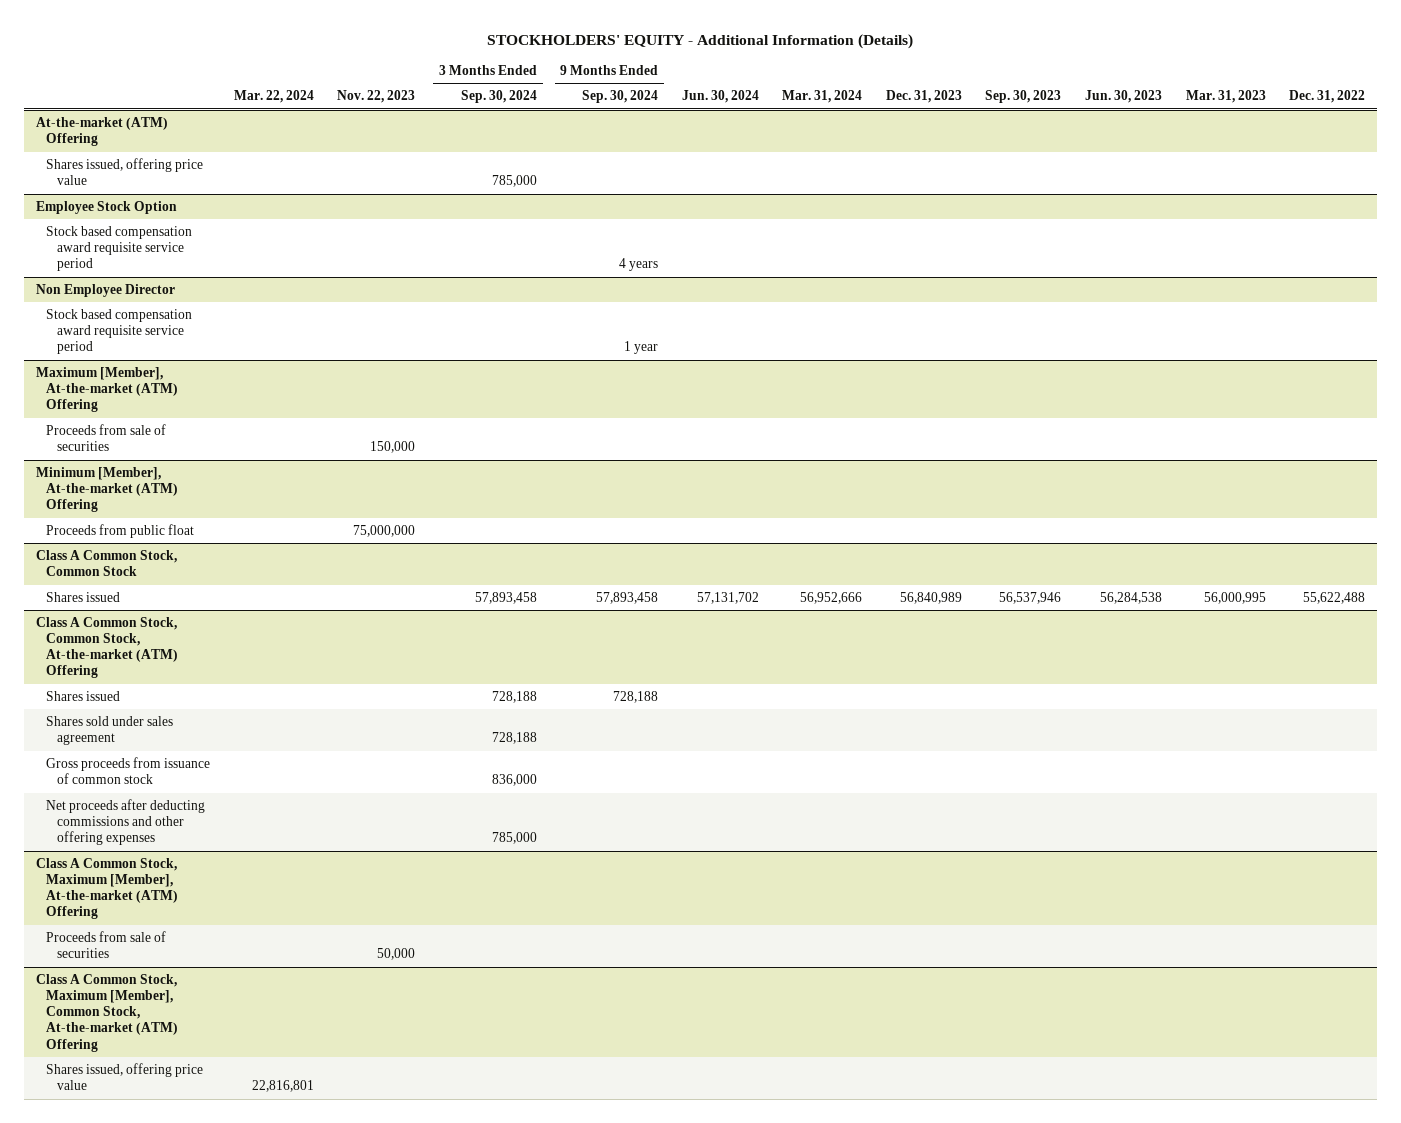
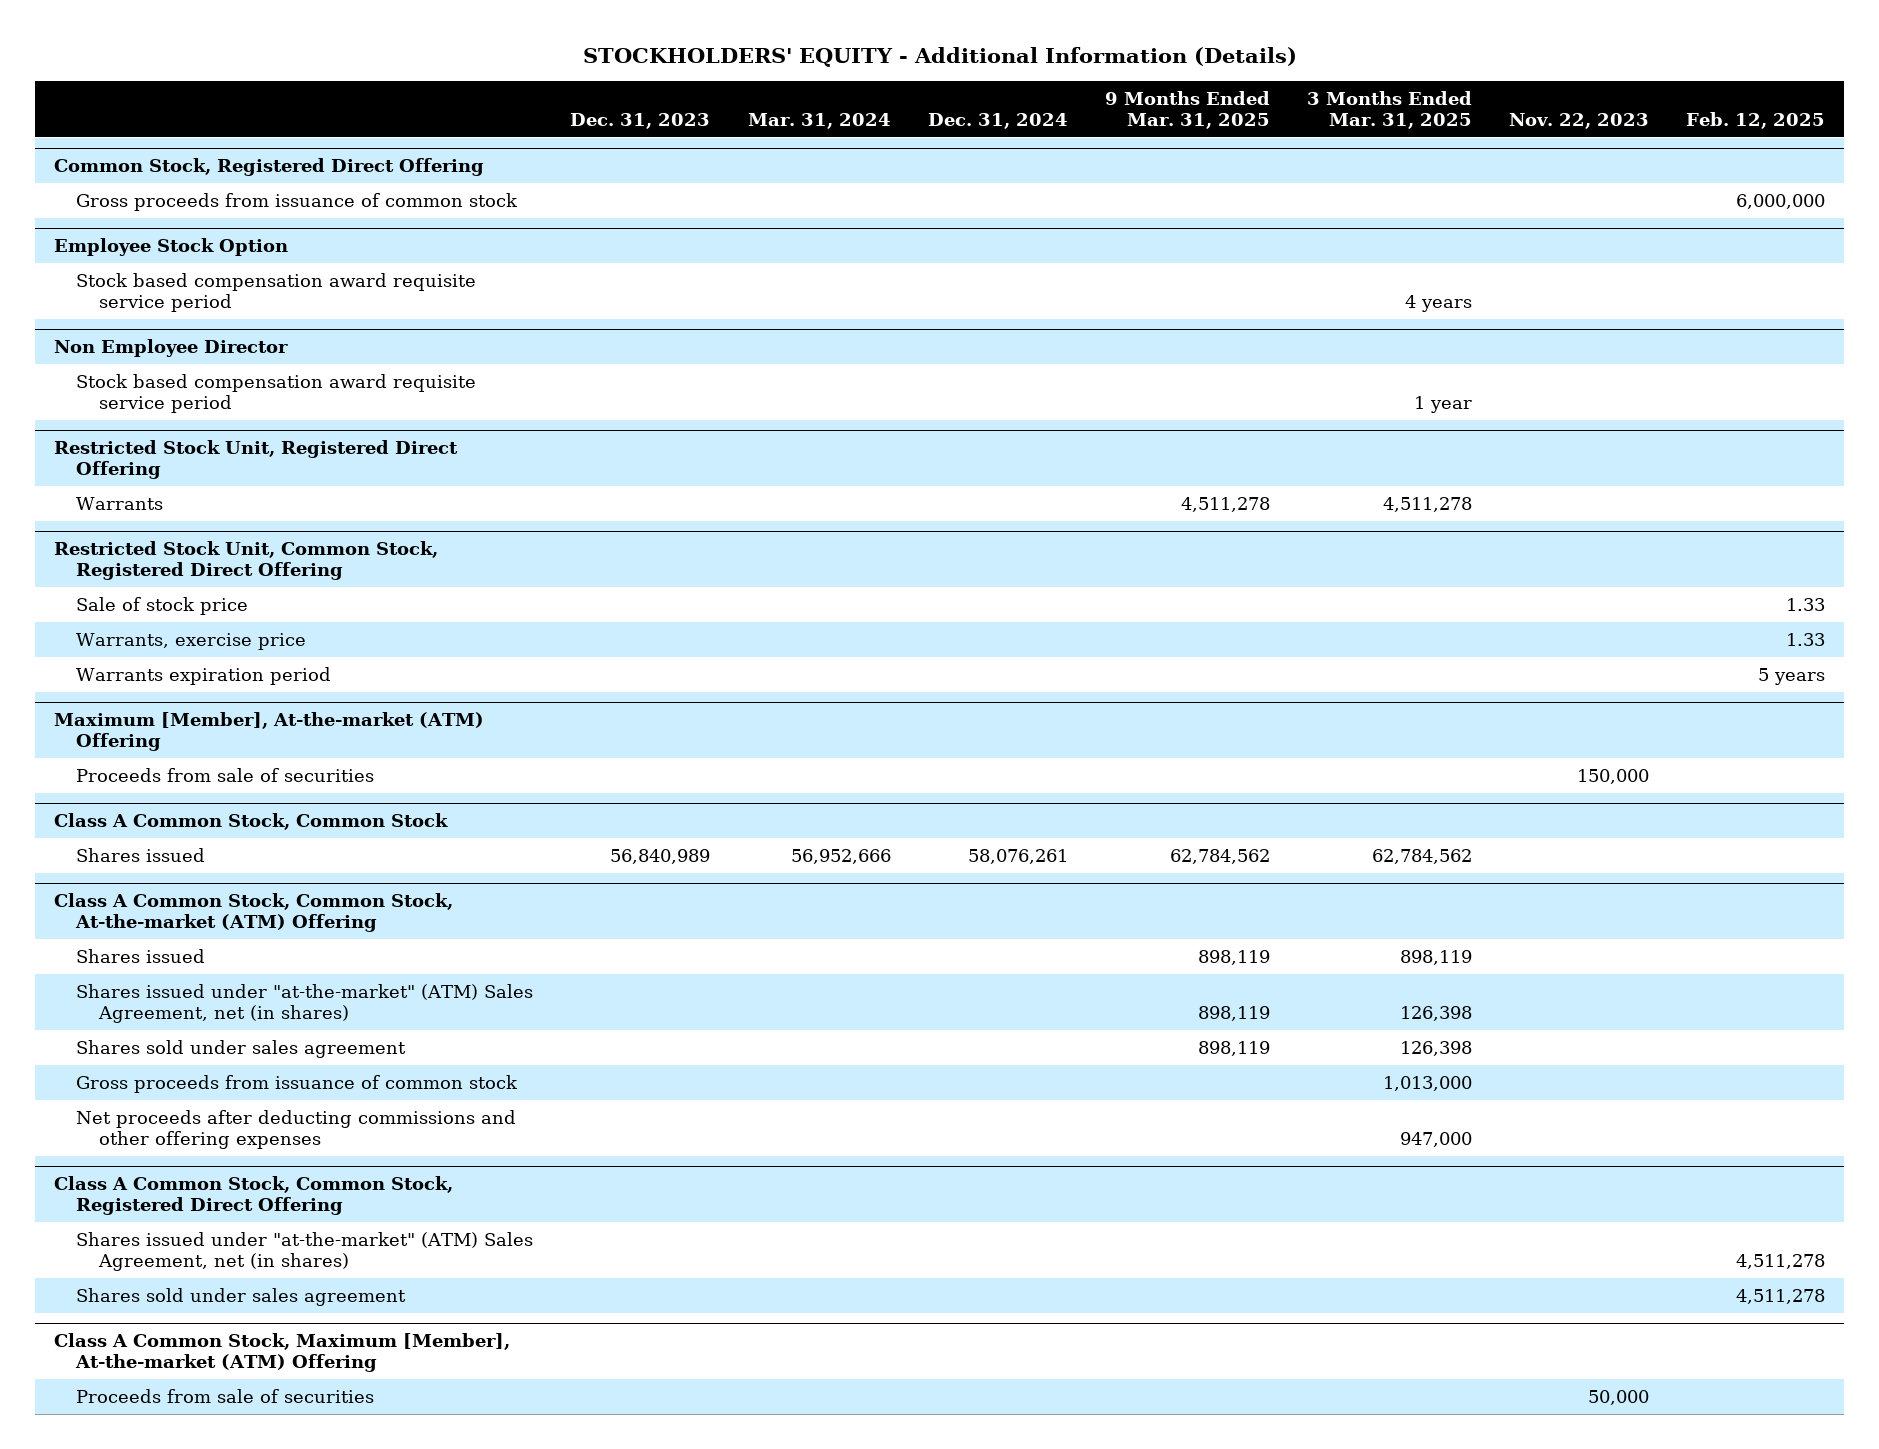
- | Mar. 22, 2024 | Nov. 22, 2023 | 3 Months Ended Sep. 30, 2024 | 9 Months Ended Sep. 30, 2024 | Jun. 30, 2024 | Mar. 31, 2024 | Dec. 31, 2023 | Sep. 30, 2023 | Jun. 30, 2023 | Mar. 31, 2023 | Dec. 31, 2022
+ | Dec. 31, 2023 | Mar. 31, 2024 | Dec. 31, 2024 | 9 Months Ended Mar. 31, 2025 | 3 Months Ended Mar. 31, 2025 | Nov. 22, 2023 | Feb. 12, 2025
- At-the-market (ATM) Offering
- Shares issued, offering price value | | | 785,000 | | | | | | | |
+ Common Stock, Registered Direct Offering
+ Gross proceeds from issuance of common stock | | | | | | | 6,000,000
+ Restricted Stock Unit, Registered Direct Offering
+ Warrants | | | | 4,511,278 | 4,511,278 | |
+ Restricted Stock Unit, Common Stock, Registered Direct Offering
+ Sale of stock price | | | | | | | 1.33
+ Warrants, exercise price | | | | | | | 1.33
+ Warrants expiration period | | | | | | | 5 years
- Minimum [Member], At-the-market (ATM) Offering
- Proceeds from public float | | 75,000,000 | | | | | | | | |
@ Class A Common Stock, Common Stock, At-the-market (ATM) Offering
+ Shares issued under "at-the-market" (ATM) Sales Agreement, net (in shares) | | | | 898,119 | 126,398 | |
+ Class A Common Stock, Common Stock, Registered Direct Offering
+ Shares issued under "at-the-market" (ATM) Sales Agreement, net (in shares) | | | | | | | 4,511,278
+ Shares sold under sales agreement | | | | | | | 4,511,278
- Class A Common Stock, Maximum [Member], Common Stock, At-the-market (ATM) Offering
- Shares issued, offering price value | 22,816,801 | | | | | | | | | |

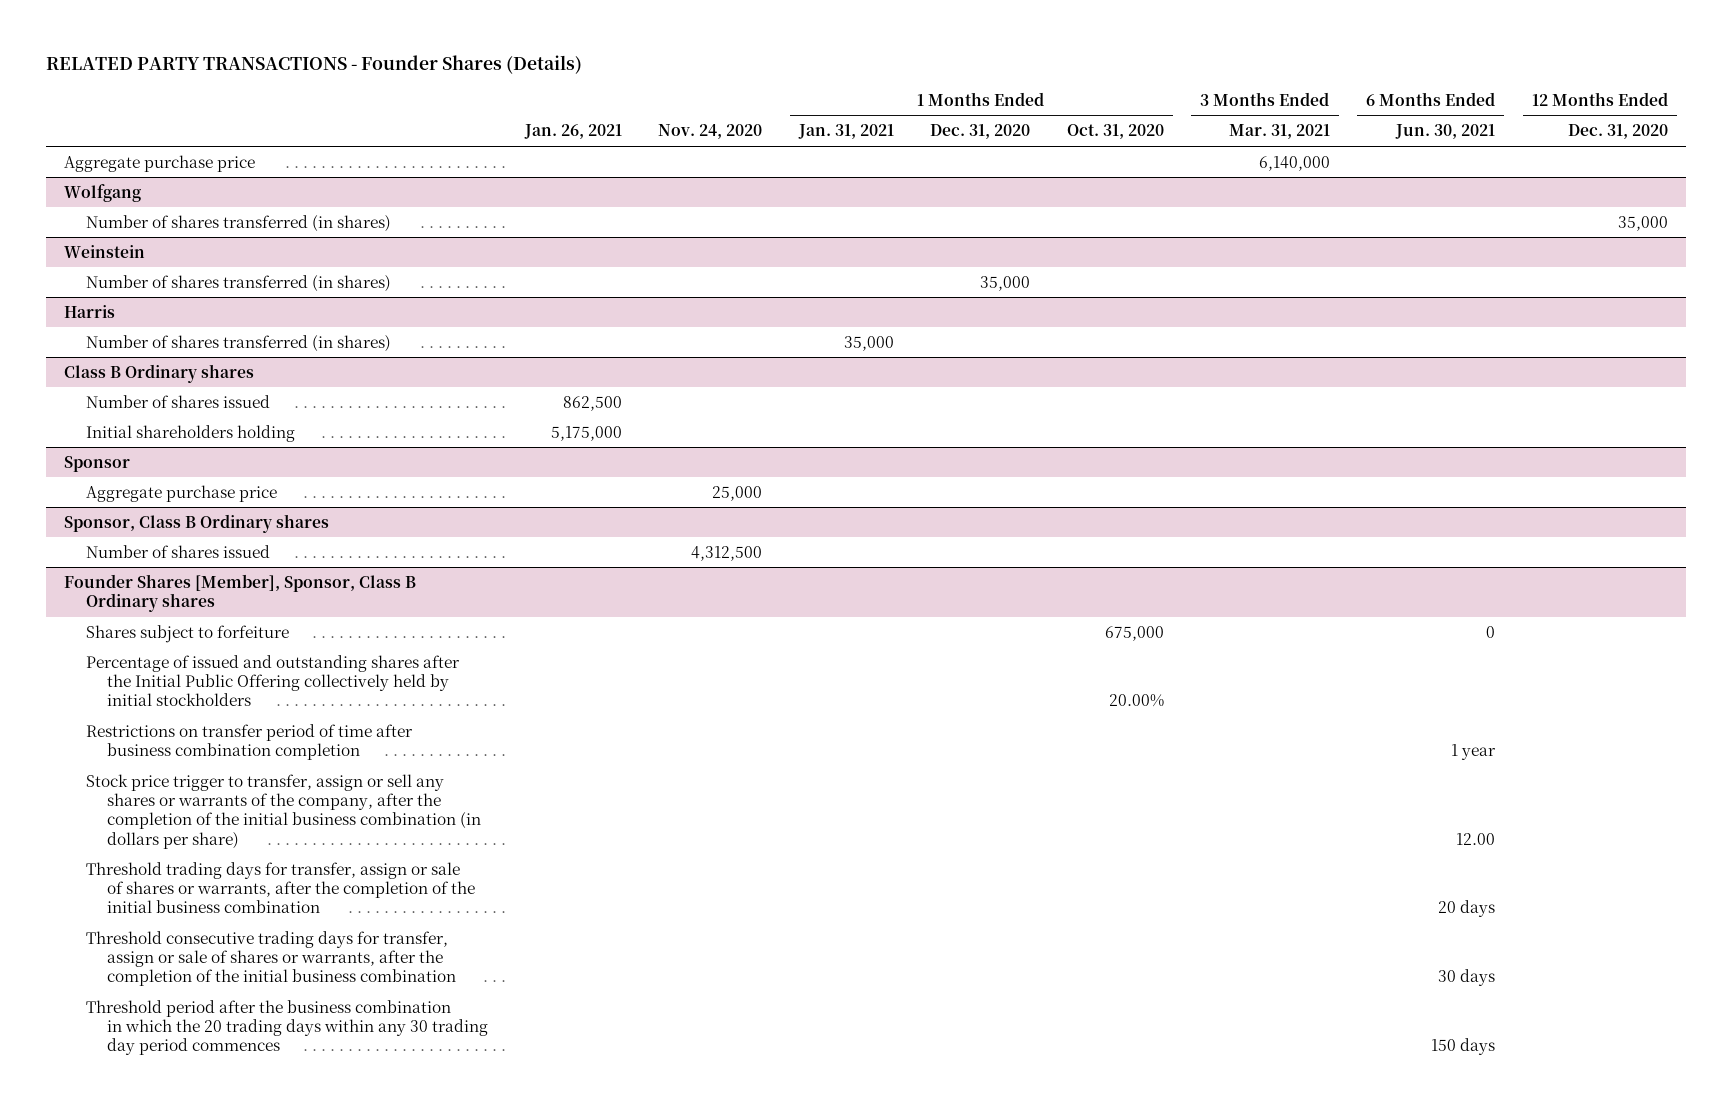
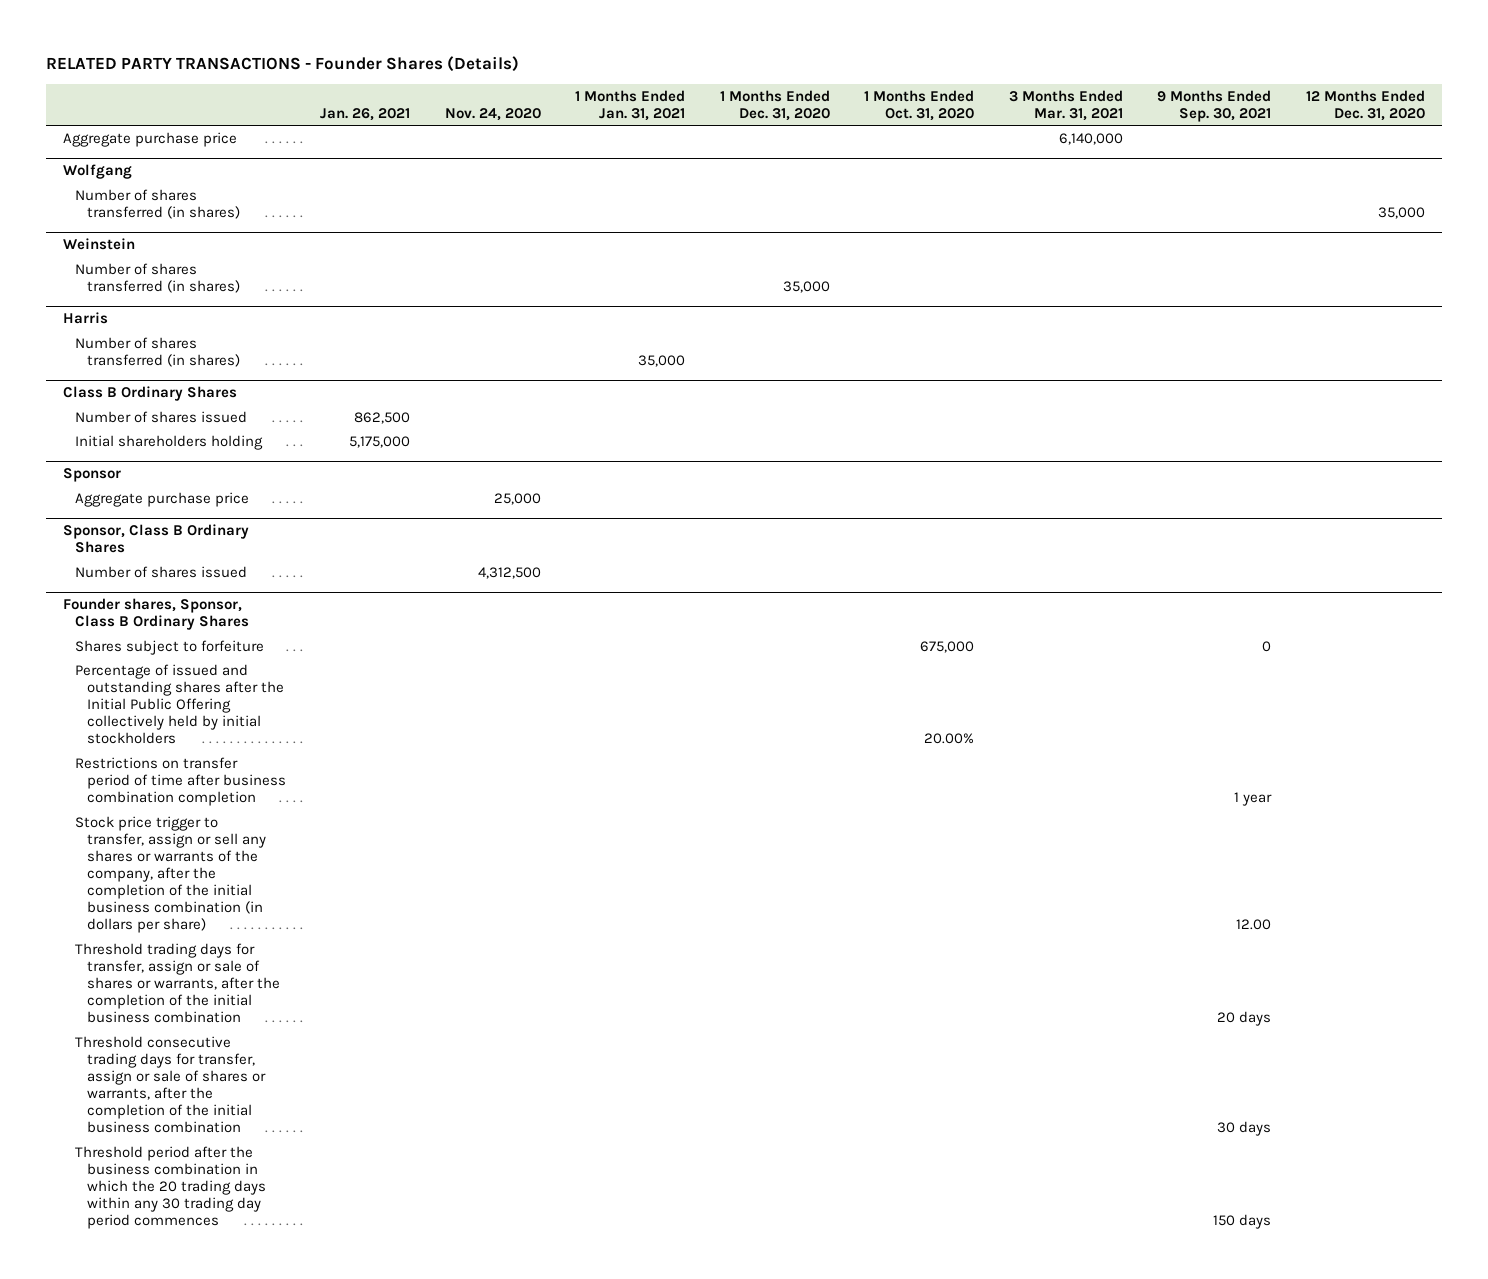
- | Jan. 26, 2021 | Nov. 24, 2020 | 1 Months Ended Jan. 31, 2021 | 1 Months Ended Dec. 31, 2020 | 1 Months Ended Oct. 31, 2020 | 3 Months Ended Mar. 31, 2021 | 6 Months Ended Jun. 30, 2021 | 12 Months Ended Dec. 31, 2020
+ | Jan. 26, 2021 | Nov. 24, 2020 | 1 Months Ended Jan. 31, 2021 | 1 Months Ended Dec. 31, 2020 | 1 Months Ended Oct. 31, 2020 | 3 Months Ended Mar. 31, 2021 | 9 Months Ended Sep. 30, 2021 | 12 Months Ended Dec. 31, 2020
- Class B Ordinary shares
+ Class B Ordinary Shares
- Sponsor, Class B Ordinary shares
+ Sponsor, Class B Ordinary Shares
- Founder Shares [Member], Sponsor, Class B Ordinary shares
+ Founder shares, Sponsor, Class B Ordinary Shares

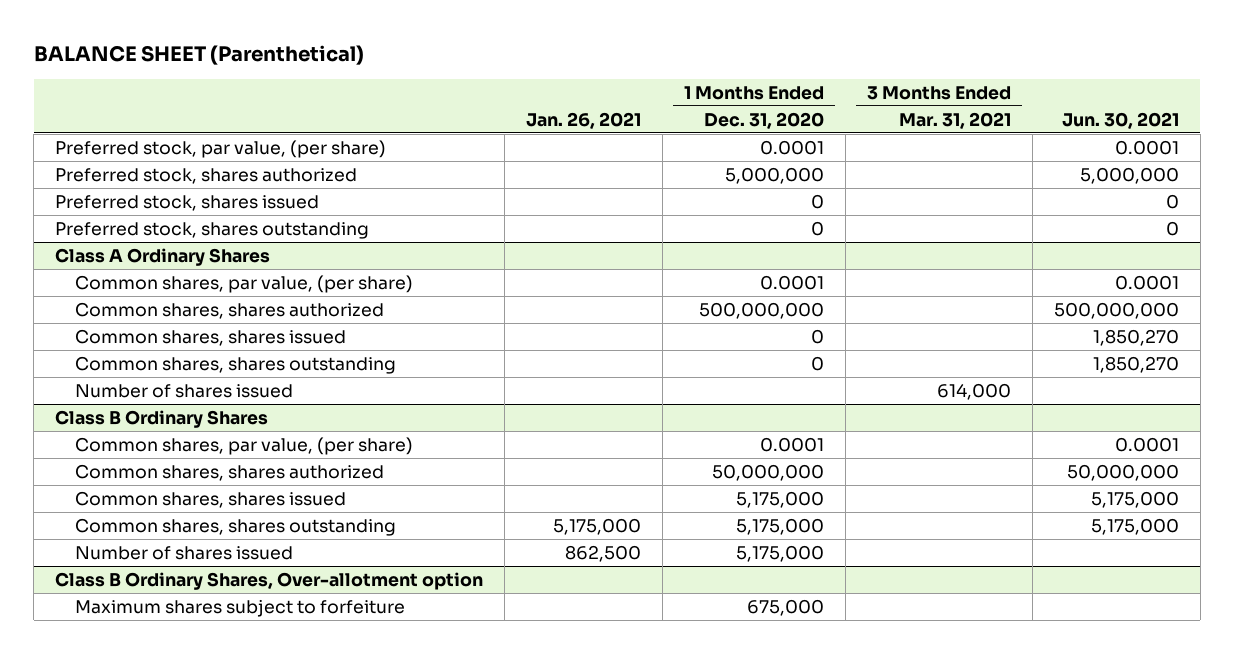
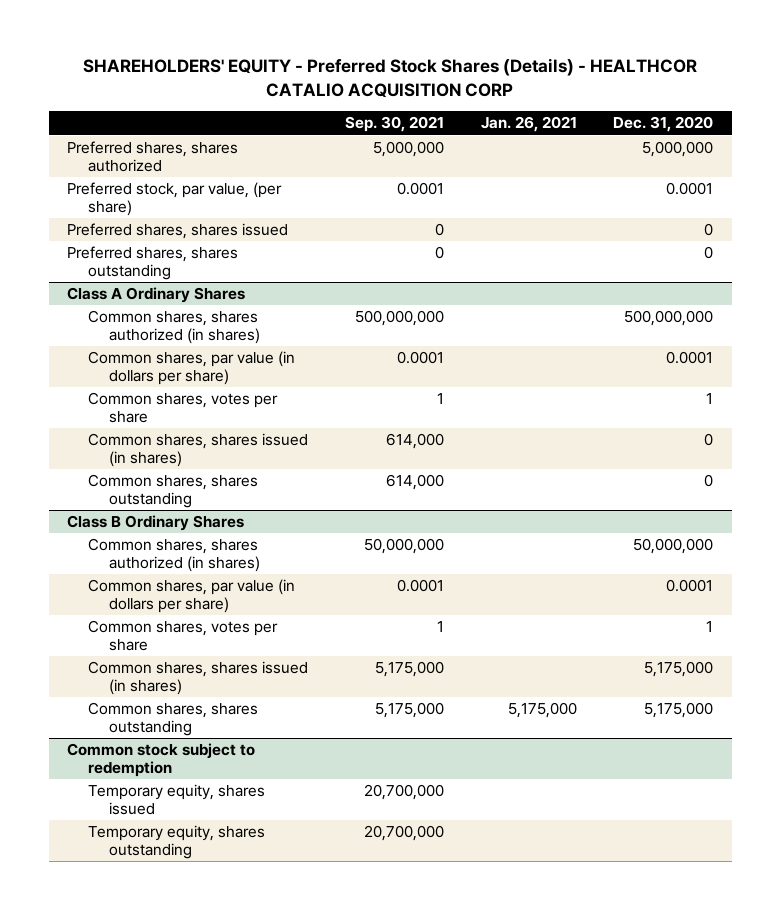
- BALANCE SHEET (Parenthetical)
+ SHAREHOLDERS' EQUITY - Preferred Stock Shares (Details) - HEALTHCOR CATALIO ACQUISITION CORP
- | Jan. 26, 2021 | 1 Months Ended Dec. 31, 2020 | 3 Months Ended Mar. 31, 2021 | Jun. 30, 2021
+ | Sep. 30, 2021 | Jan. 26, 2021 | Dec. 31, 2020
+ Preferred shares, shares authorized | 5,000,000 | | 5,000,000
- Preferred stock, shares authorized | | 5,000,000 | | 5,000,000
- Preferred stock, shares issued | | 0 | | 0
- Preferred stock, shares outstanding | | 0 | | 0
+ Preferred shares, shares issued | 0 | | 0
+ Preferred shares, shares outstanding | 0 | | 0
@ Class A Ordinary Shares
- Common shares, par value, (per share) | | 0.0001 | | 0.0001
- Common shares, shares authorized | | 500,000,000 | | 500,000,000
- Common shares, shares issued | | 0 | | 1,850,270
+ Common shares, shares authorized (in shares) | 500,000,000 | | 500,000,000
+ Common shares, par value (in dollars per share) | 0.0001 | | 0.0001
+ Common shares, votes per share | 1 | | 1
+ Common shares, shares issued (in shares) | 614,000 | | 0
- Number of shares issued | | | 614,000 |
@ Class B Ordinary Shares
- Common shares, par value, (per share) | | 0.0001 | | 0.0001
- Common shares, shares authorized | | 50,000,000 | | 50,000,000
- Common shares, shares issued | | 5,175,000 | | 5,175,000
+ Common shares, shares authorized (in shares) | 50,000,000 | | 50,000,000
+ Common shares, par value (in dollars per share) | 0.0001 | | 0.0001
+ Common shares, votes per share | 1 | | 1
+ Common shares, shares issued (in shares) | 5,175,000 | | 5,175,000
- Number of shares issued | 862,500 | 5,175,000 | |
- Class B Ordinary Shares, Over-allotment option
- Maximum shares subject to forfeiture | | 675,000 | |
+ Common stock subject to redemption
+ Temporary equity, shares issued | 20,700,000 | |
+ Temporary equity, shares outstanding | 20,700,000 | |

